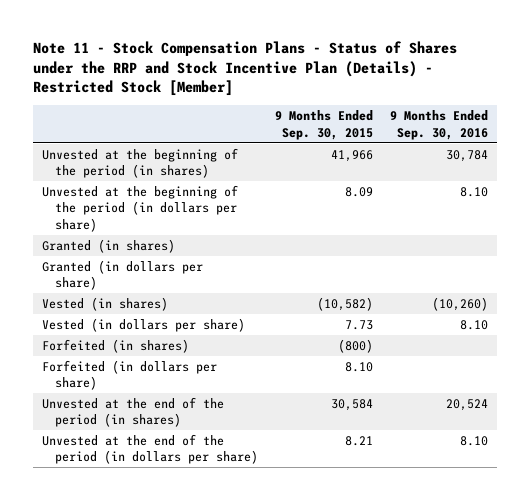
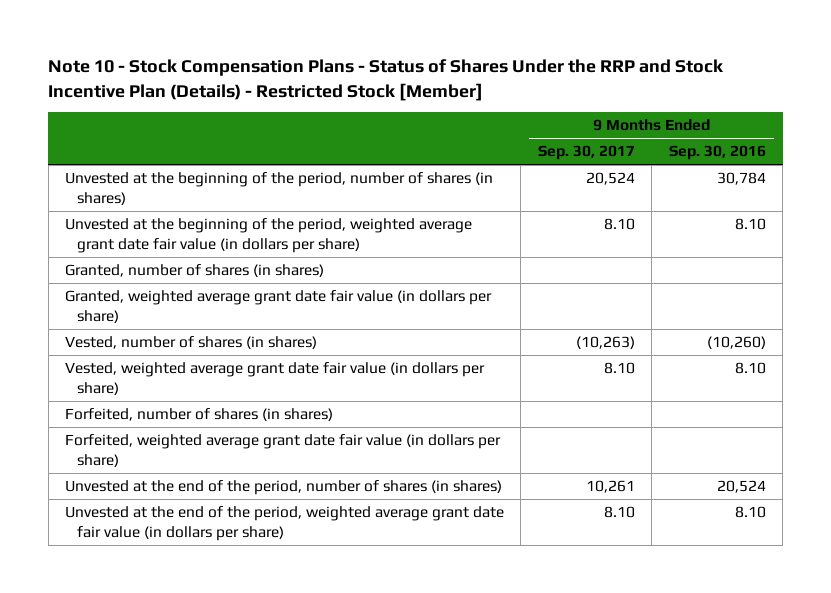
- Note 11 - Stock Compensation Plans - Status of Shares under the RRP and Stock Incentive Plan (Details) - Restricted Stock [Member]
+ Note 10 - Stock Compensation Plans - Status of Shares Under the RRP and Stock Incentive Plan (Details) - Restricted Stock [Member]
- | 9 Months Ended Sep. 30, 2015 | 9 Months Ended Sep. 30, 2016
+ | 9 Months Ended Sep. 30, 2017 | 9 Months Ended Sep. 30, 2016
- Unvested at the beginning of the period (in shares) | 41,966 | 30,784
- Unvested at the beginning of the period (in dollars per share) | 8.09 | 8.10
- Granted (in shares)
- Granted (in dollars per share)
- Vested (in shares) | (10,582) | (10,260)
- Vested (in dollars per share) | 7.73 | 8.10
- Forfeited (in shares) | (800) |
- Forfeited (in dollars per share) | 8.10 |
- Unvested at the end of the period (in shares) | 30,584 | 20,524
- Unvested at the end of the period (in dollars per share) | 8.21 | 8.10
+ Unvested at the beginning of the period, number of shares (in shares) | 20,524 | 30,784
+ Unvested at the beginning of the period, weighted average grant date fair value (in dollars per share) | 8.10 | 8.10
+ Granted, number of shares (in shares)
+ Granted, weighted average grant date fair value (in dollars per share)
+ Vested, number of shares (in shares) | (10,263) | (10,260)
+ Vested, weighted average grant date fair value (in dollars per share) | 8.10 | 8.10
+ Forfeited, number of shares (in shares)
+ Forfeited, weighted average grant date fair value (in dollars per share)
+ Unvested at the end of the period, number of shares (in shares) | 10,261 | 20,524
+ Unvested at the end of the period, weighted average grant date fair value (in dollars per share) | 8.10 | 8.10

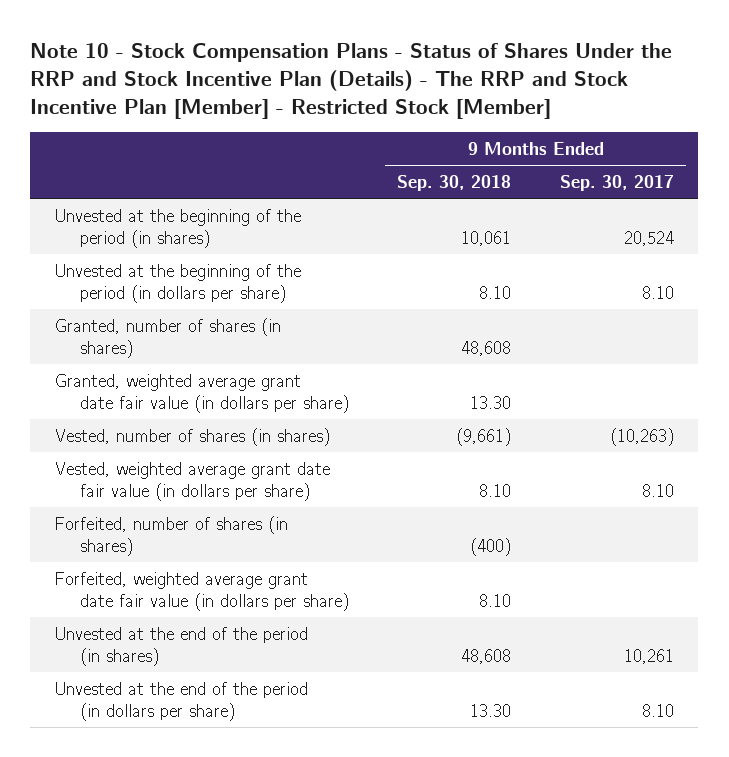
- Note 10 - Stock Compensation Plans - Status of Shares Under the RRP and Stock Incentive Plan (Details) - Restricted Stock [Member]
+ Note 10 - Stock Compensation Plans - Status of Shares Under the RRP and Stock Incentive Plan (Details) - The RRP and Stock Incentive Plan [Member] - Restricted Stock [Member]
- | 9 Months Ended Sep. 30, 2017 | 9 Months Ended Sep. 30, 2016
+ | 9 Months Ended Sep. 30, 2018 | 9 Months Ended Sep. 30, 2017
- Unvested at the beginning of the period, number of shares (in shares) | 20,524 | 30,784
- Unvested at the beginning of the period, weighted average grant date fair value (in dollars per share) | 8.10 | 8.10
+ Unvested at the beginning of the period (in shares) | 10,061 | 20,524
+ Unvested at the beginning of the period (in dollars per share) | 8.10 | 8.10
- Unvested at the end of the period, number of shares (in shares) | 10,261 | 20,524
- Unvested at the end of the period, weighted average grant date fair value (in dollars per share) | 8.10 | 8.10
+ Unvested at the end of the period (in shares) | 48,608 | 10,261
+ Unvested at the end of the period (in dollars per share) | 13.30 | 8.10

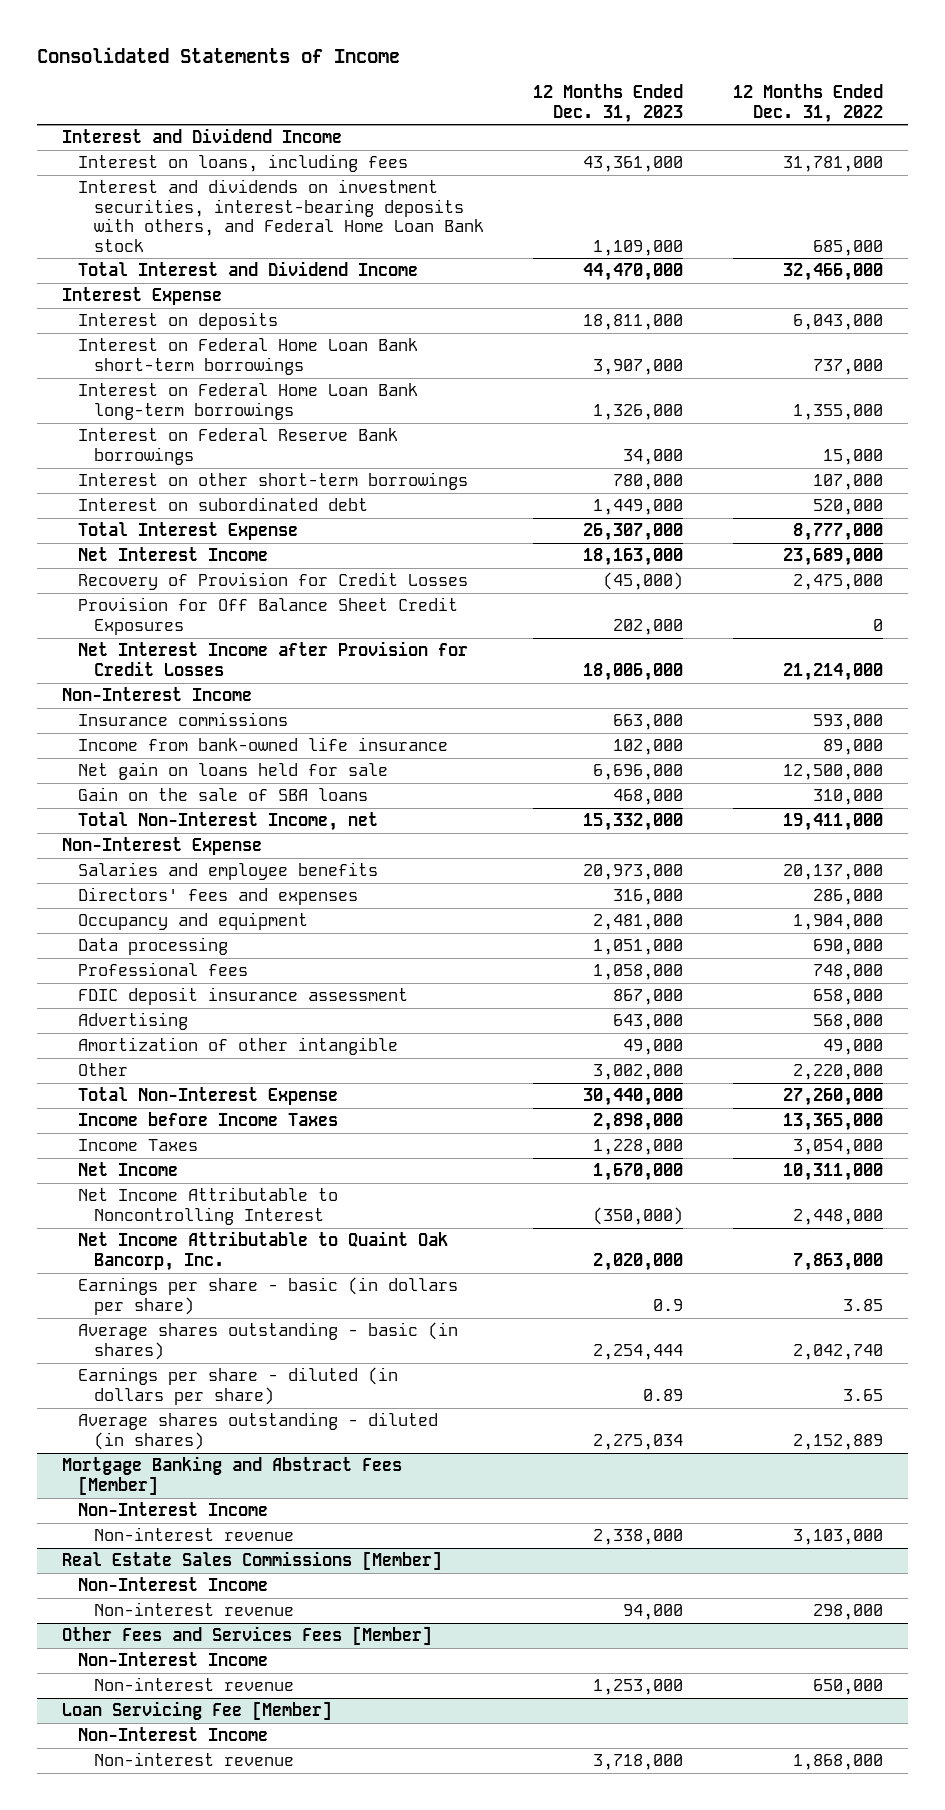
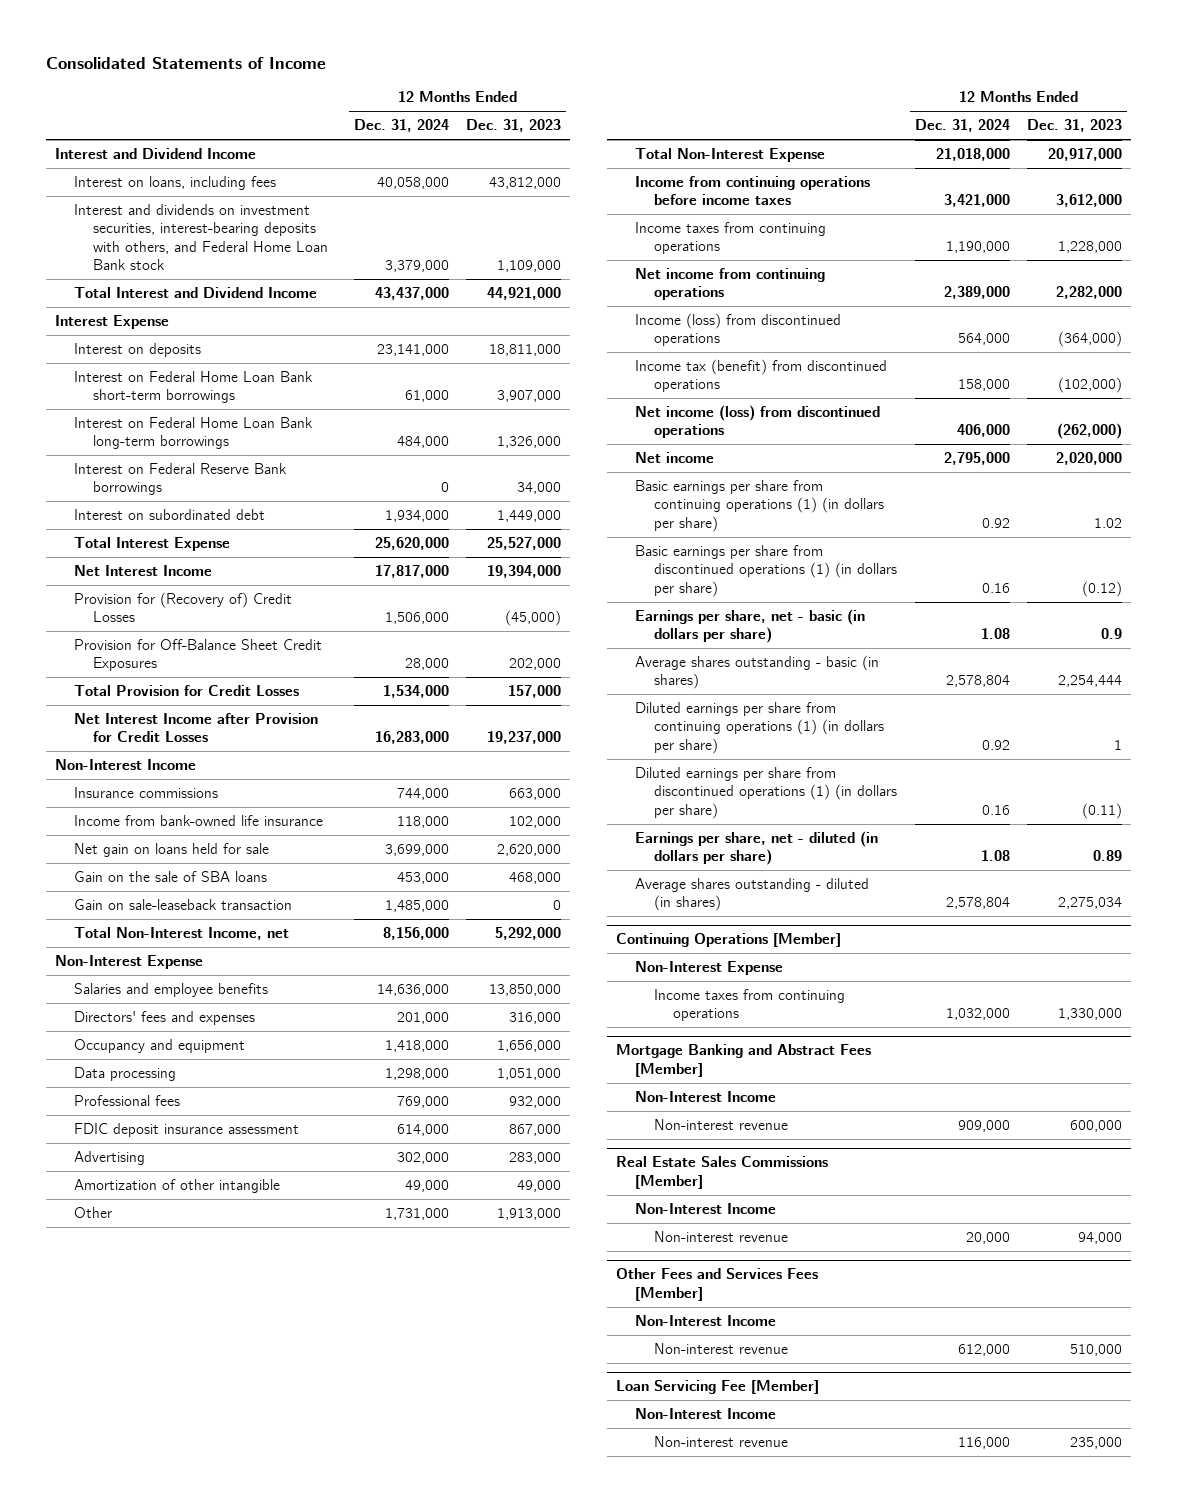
- | 12 Months Ended Dec. 31, 2023 | 12 Months Ended Dec. 31, 2022
+ | 12 Months Ended Dec. 31, 2024 | 12 Months Ended Dec. 31, 2023
- Interest on loans, including fees | 43,361,000 | 31,781,000
+ Interest on loans, including fees | 40,058,000 | 43,812,000
- Total Interest and Dividend Income | 44,470,000 | 32,466,000
+ Total Interest and Dividend Income | 43,437,000 | 44,921,000
- Interest on other short-term borrowings | 780,000 | 107,000
- Total Interest Expense | 26,307,000 | 8,777,000
- Net Interest Income | 18,163,000 | 23,689,000
- Recovery of Provision for Credit Losses | (45,000) | 2,475,000
- Provision for Off Balance Sheet Credit Exposures | 202,000 | 0
- Net Interest Income after Provision for Credit Losses | 18,006,000 | 21,214,000
+ Total Interest Expense | 25,620,000 | 25,527,000
+ Net Interest Income | 17,817,000 | 19,394,000
+ Provision for (Recovery of) Credit Losses | 1,506,000 | (45,000)
+ Provision for Off-Balance Sheet Credit Exposures | 28,000 | 202,000
+ Total Provision for Credit Losses | 1,534,000 | 157,000
+ Net Interest Income after Provision for Credit Losses | 16,283,000 | 19,237,000
- Net gain on loans held for sale | 6,696,000 | 12,500,000
+ Net gain on loans held for sale | 3,699,000 | 2,620,000
- Total Non-Interest Income, net | 15,332,000 | 19,411,000
+ Gain on sale-leaseback transaction | 1,485,000 | 0
+ Total Non-Interest Income, net | 8,156,000 | 5,292,000
- Salaries and employee benefits | 20,973,000 | 20,137,000
+ Salaries and employee benefits | 14,636,000 | 13,850,000
- Occupancy and equipment | 2,481,000 | 1,904,000
+ Occupancy and equipment | 1,418,000 | 1,656,000
- Professional fees | 1,058,000 | 748,000
+ Professional fees | 769,000 | 932,000
- Advertising | 643,000 | 568,000
+ Advertising | 302,000 | 283,000
- Other | 3,002,000 | 2,220,000
- Total Non-Interest Expense | 30,440,000 | 27,260,000
- Income before Income Taxes | 2,898,000 | 13,365,000
- Income Taxes | 1,228,000 | 3,054,000
- Net Income | 1,670,000 | 10,311,000
- Net Income Attributable to Noncontrolling Interest | (350,000) | 2,448,000
- Net Income Attributable to Quaint Oak Bancorp, Inc. | 2,020,000 | 7,863,000
- Earnings per share - basic (in dollars per share) | 0.9 | 3.85
+ Other | 1,731,000 | 1,913,000
+ Total Non-Interest Expense | 21,018,000 | 20,917,000
+ Income from continuing operations before income taxes | 3,421,000 | 3,612,000
+ Income taxes from continuing operations | 1,190,000 | 1,228,000
+ Net income from continuing operations | 2,389,000 | 2,282,000
+ Income (loss) from discontinued operations | 564,000 | (364,000)
+ Income tax (benefit) from discontinued operations | 158,000 | (102,000)
+ Net income (loss) from discontinued operations | 406,000 | (262,000)
+ Net income | 2,795,000 | 2,020,000
+ Basic earnings per share from continuing operations (1) (in dollars per share) | 0.92 | 1.02
+ Basic earnings per share from discontinued operations (1) (in dollars per share) | 0.16 | (0.12)
+ Earnings per share, net - basic (in dollars per share) | 1.08 | 0.9
- Earnings per share - diluted (in dollars per share) | 0.89 | 3.65
+ Diluted earnings per share from continuing operations (1) (in dollars per share) | 0.92 | 1
+ Diluted earnings per share from discontinued operations (1) (in dollars per share) | 0.16 | (0.11)
+ Earnings per share, net - diluted (in dollars per share) | 1.08 | 0.89
+ Continuing Operations [Member]
+ Non-Interest Expense
+ Income taxes from continuing operations | 1,032,000 | 1,330,000
@ Mortgage Banking and Abstract Fees [Member]
- Non-interest revenue | 2,338,000 | 3,103,000
+ Non-interest revenue | 909,000 | 600,000
@ Other Fees and Services Fees [Member]
- Non-interest revenue | 1,253,000 | 650,000
+ Non-interest revenue | 612,000 | 510,000
@ Loan Servicing Fee [Member]
- Non-interest revenue | 3,718,000 | 1,868,000
+ Non-interest revenue | 116,000 | 235,000

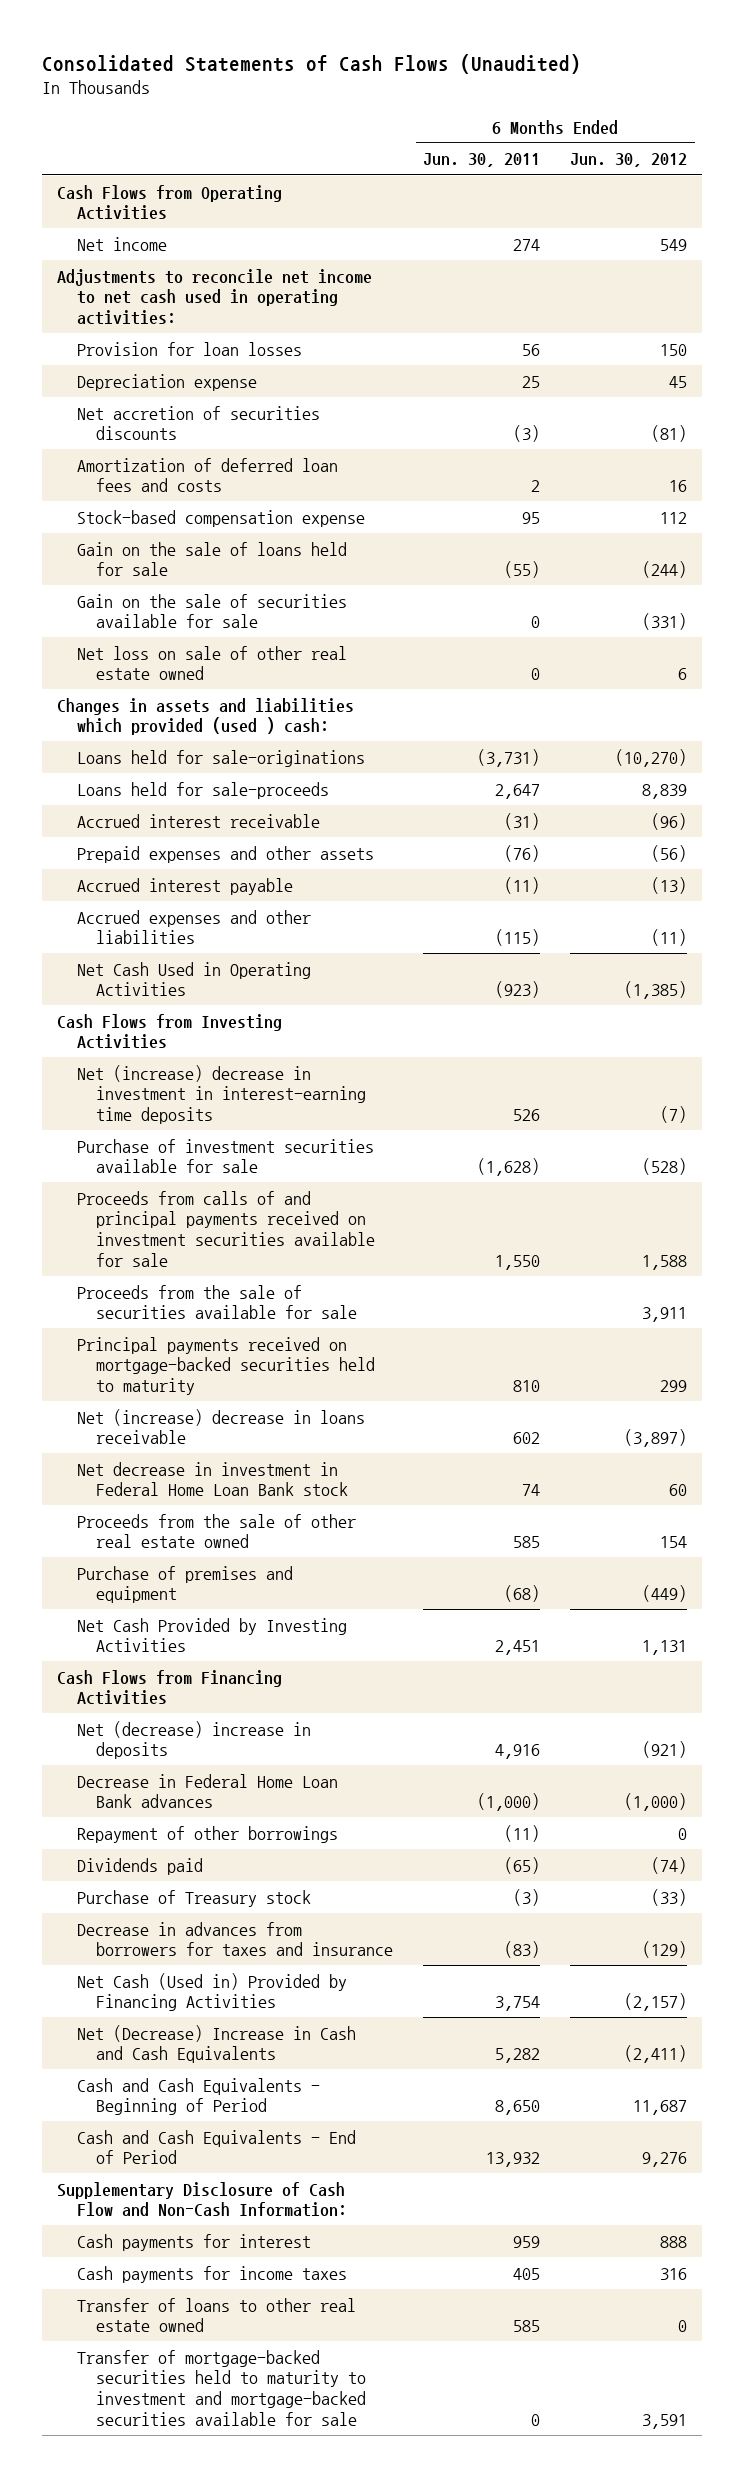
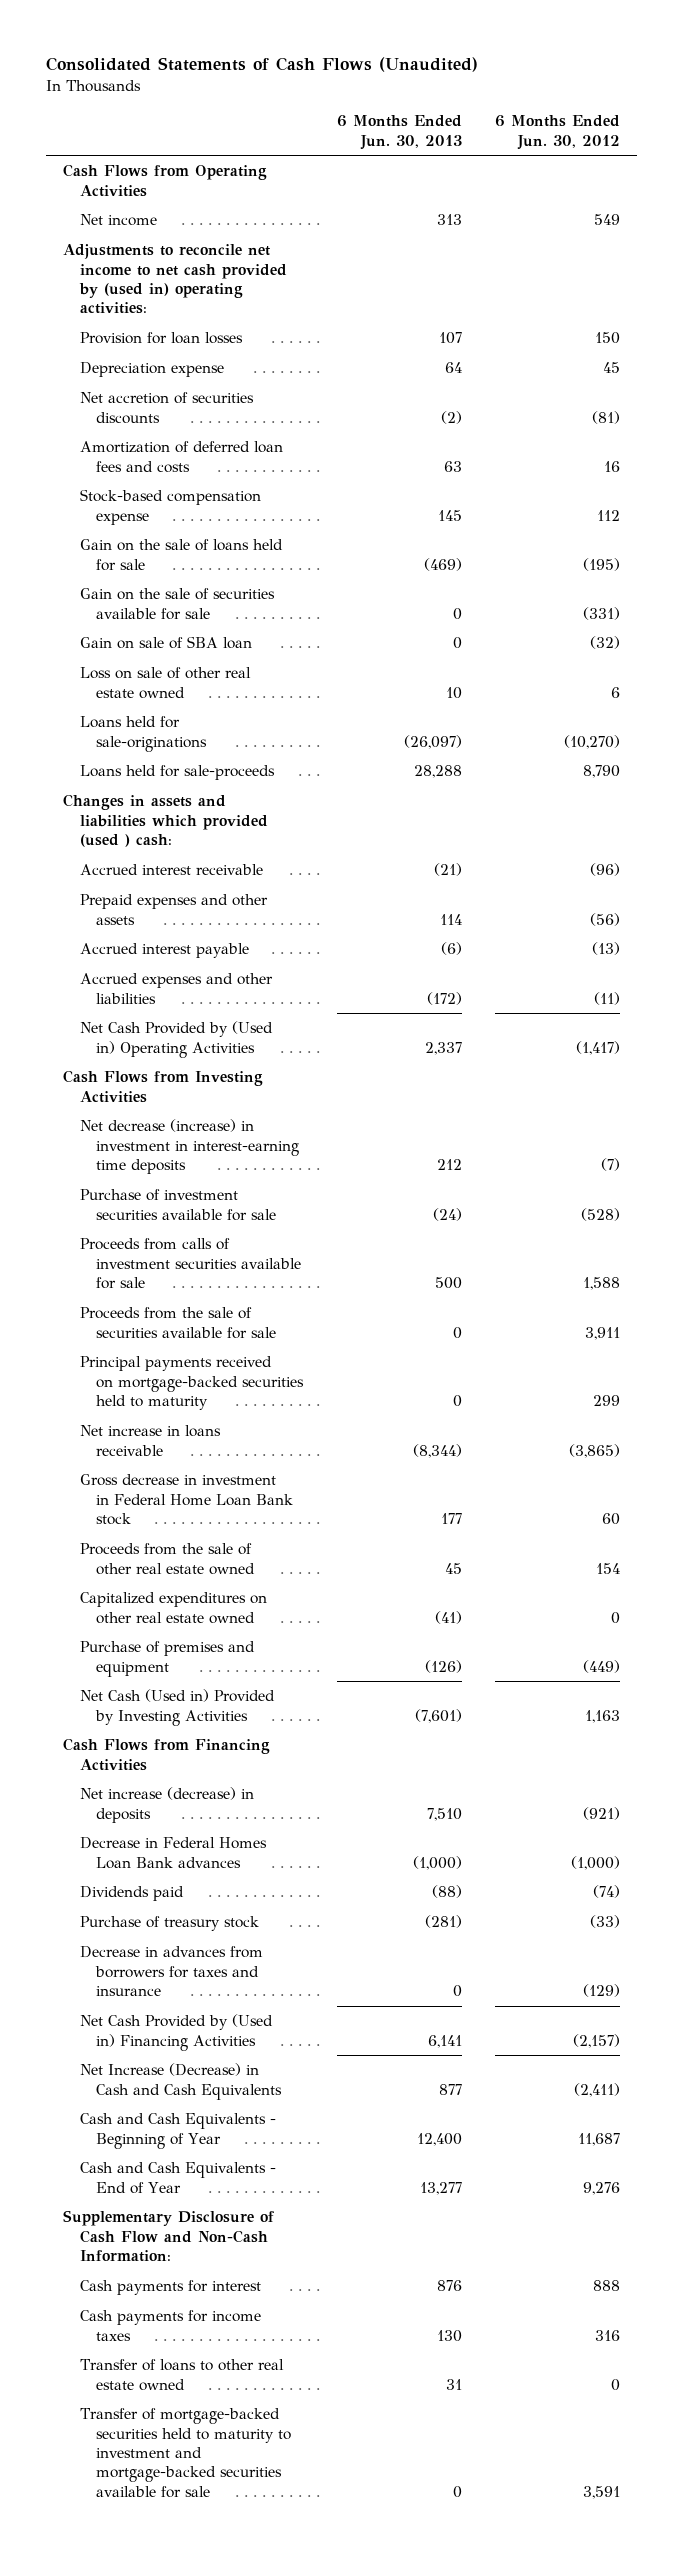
- | 6 Months Ended Jun. 30, 2011 | 6 Months Ended Jun. 30, 2012
+ | 6 Months Ended Jun. 30, 2013 | 6 Months Ended Jun. 30, 2012
- Adjustments to reconcile net income to net cash used in operating activities:
+ Adjustments to reconcile net income to net cash provided by (used in) operating activities:
- Gain on the sale of loans held for sale | (55) | (244)
+ Gain on the sale of loans held for sale | (469) | (195)
- Net loss on sale of other real estate owned | 0 | 6
+ Gain on sale of SBA loan | 0 | (32)
+ Loss on sale of other real estate owned | 10 | 6
- Loans held for sale-proceeds | 2,647 | 8,839
+ Loans held for sale-proceeds | 28,288 | 8,790
moved down: Changes in assets and liabilities which provided (used ) cash:
- Net Cash Used in Operating Activities | (923) | (1,385)
+ Net Cash Provided by (Used in) Operating Activities | 2,337 | (1,417)
- Net (increase) decrease in investment in interest-earning time deposits | 526 | (7)
+ Net decrease (increase) in investment in interest-earning time deposits | 212 | (7)
- Proceeds from calls of and principal payments received on investment securities available for sale | 1,550 | 1,588
+ Proceeds from calls of investment securities available for sale | 500 | 1,588
- Net (increase) decrease in loans receivable | 602 | (3,897)
- Net decrease in investment in Federal Home Loan Bank stock | 74 | 60
+ Net increase in loans receivable | (8,344) | (3,865)
+ Gross decrease in investment in Federal Home Loan Bank stock | 177 | 60
+ Capitalized expenditures on other real estate owned | (41) | 0
- Net Cash Provided by Investing Activities | 2,451 | 1,131
+ Net Cash (Used in) Provided by Investing Activities | (7,601) | 1,163
- Net (decrease) increase in deposits | 4,916 | (921)
- Decrease in Federal Home Loan Bank advances | (1,000) | (1,000)
- Repayment of other borrowings | (11) | 0
+ Net increase (decrease) in deposits | 7,510 | (921)
+ Decrease in Federal Homes Loan Bank advances | (1,000) | (1,000)
- Purchase of Treasury stock | (3) | (33)
+ Purchase of treasury stock | (281) | (33)
- Net Cash (Used in) Provided by Financing Activities | 3,754 | (2,157)
- Net (Decrease) Increase in Cash and Cash Equivalents | 5,282 | (2,411)
- Cash and Cash Equivalents - Beginning of Period | 8,650 | 11,687
- Cash and Cash Equivalents - End of Period | 13,932 | 9,276
+ Net Cash Provided by (Used in) Financing Activities | 6,141 | (2,157)
+ Net Increase (Decrease) in Cash and Cash Equivalents | 877 | (2,411)
+ Cash and Cash Equivalents - Beginning of Year | 12,400 | 11,687
+ Cash and Cash Equivalents - End of Year | 13,277 | 9,276

